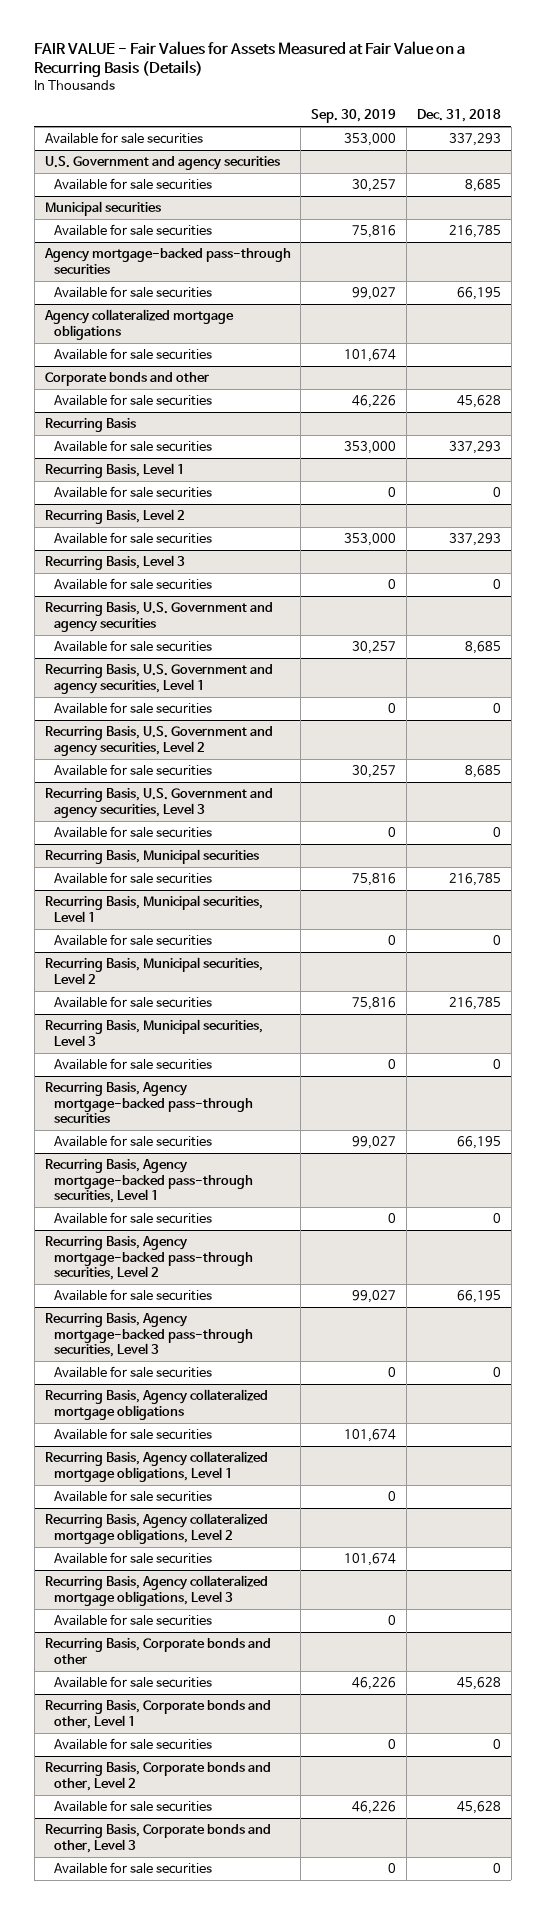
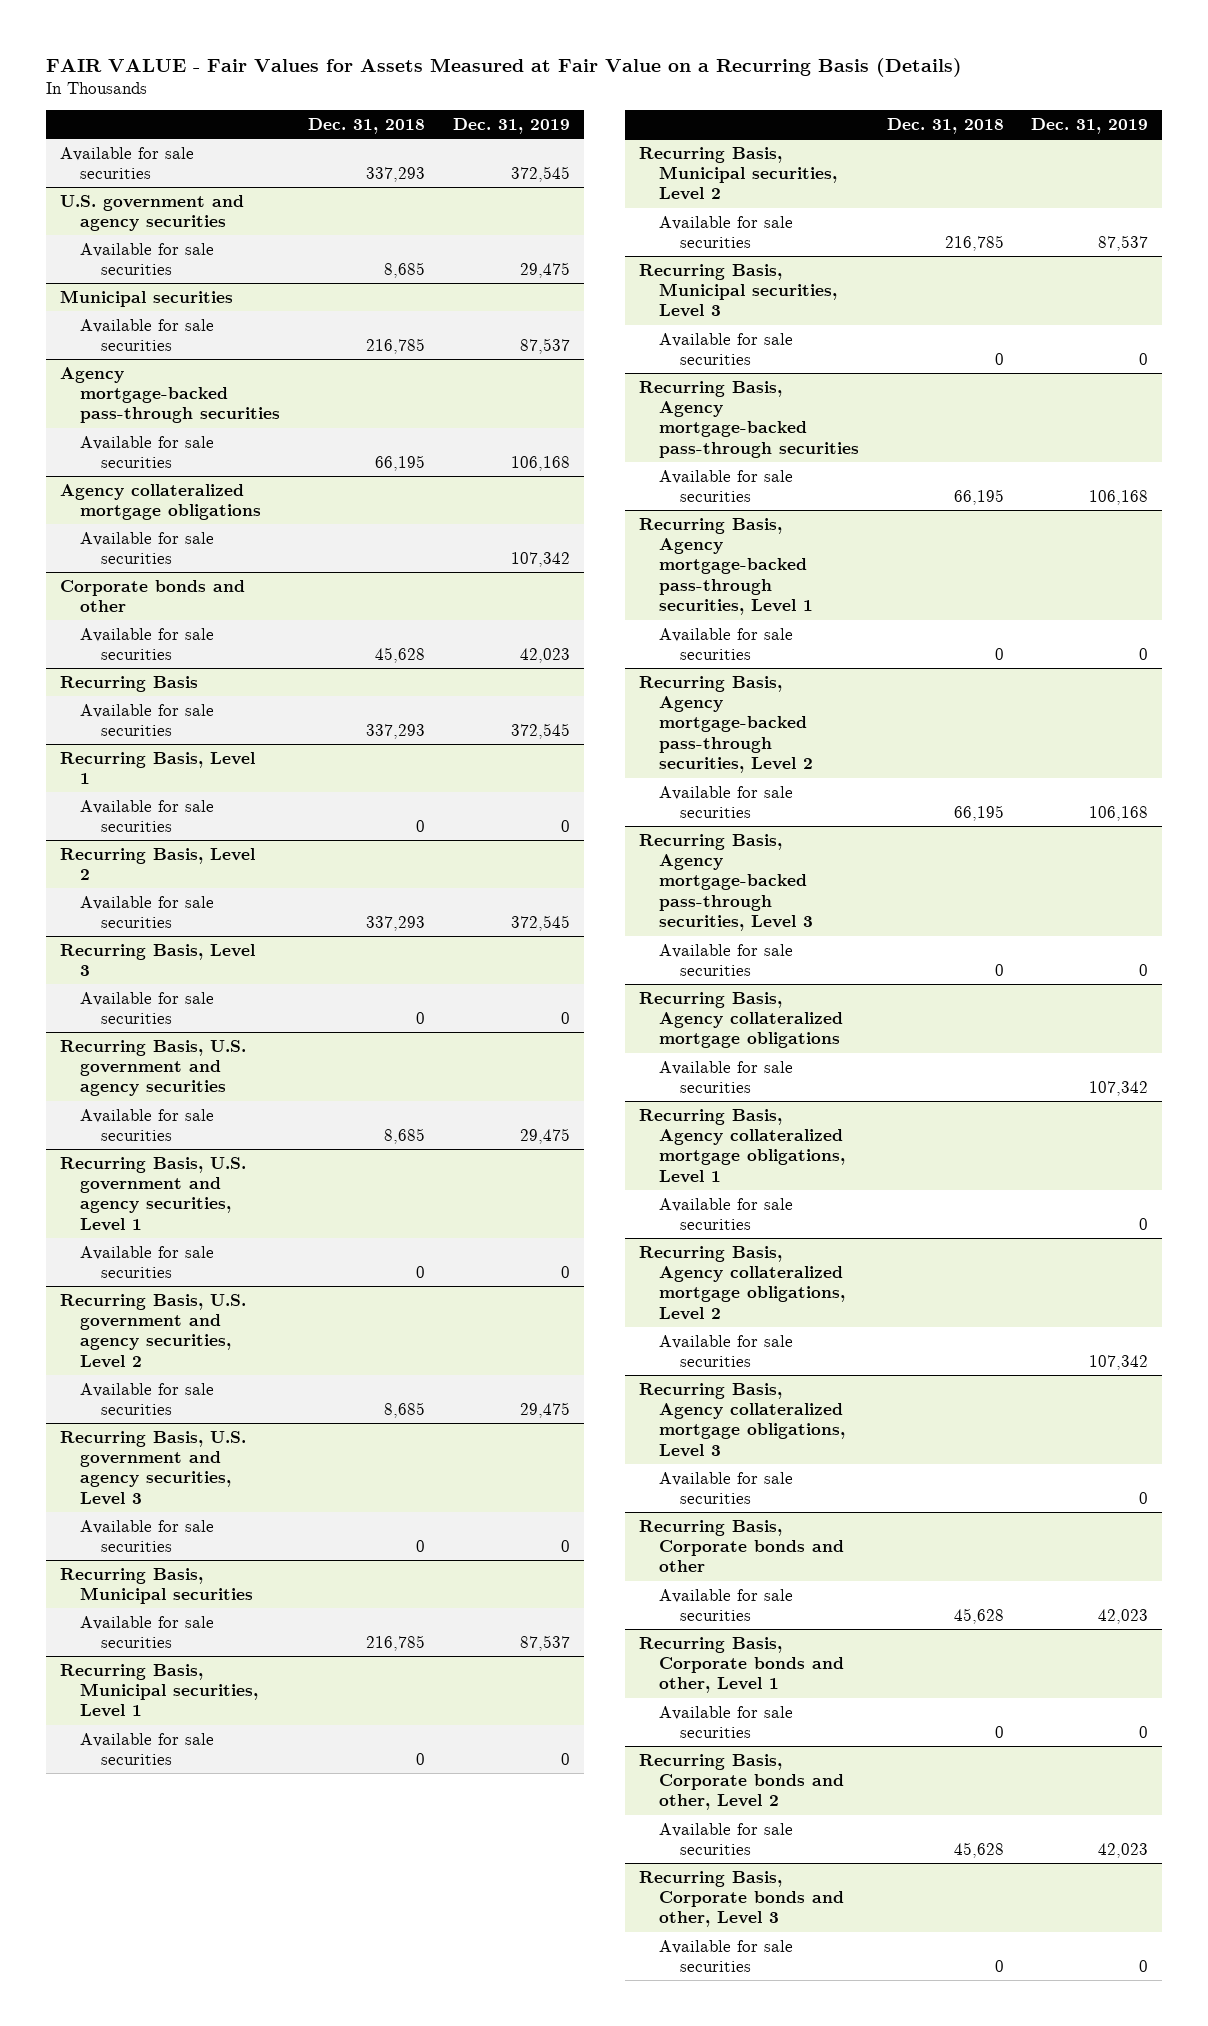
- | Sep. 30, 2019 | Dec. 31, 2018
+ | Dec. 31, 2018 | Dec. 31, 2019
- U.S. Government and agency securities
+ U.S. government and agency securities
- Recurring Basis, U.S. Government and agency securities
+ Recurring Basis, U.S. government and agency securities
- Recurring Basis, U.S. Government and agency securities, Level 1
+ Recurring Basis, U.S. government and agency securities, Level 1
- Recurring Basis, U.S. Government and agency securities, Level 2
+ Recurring Basis, U.S. government and agency securities, Level 2
- Recurring Basis, U.S. Government and agency securities, Level 3
+ Recurring Basis, U.S. government and agency securities, Level 3

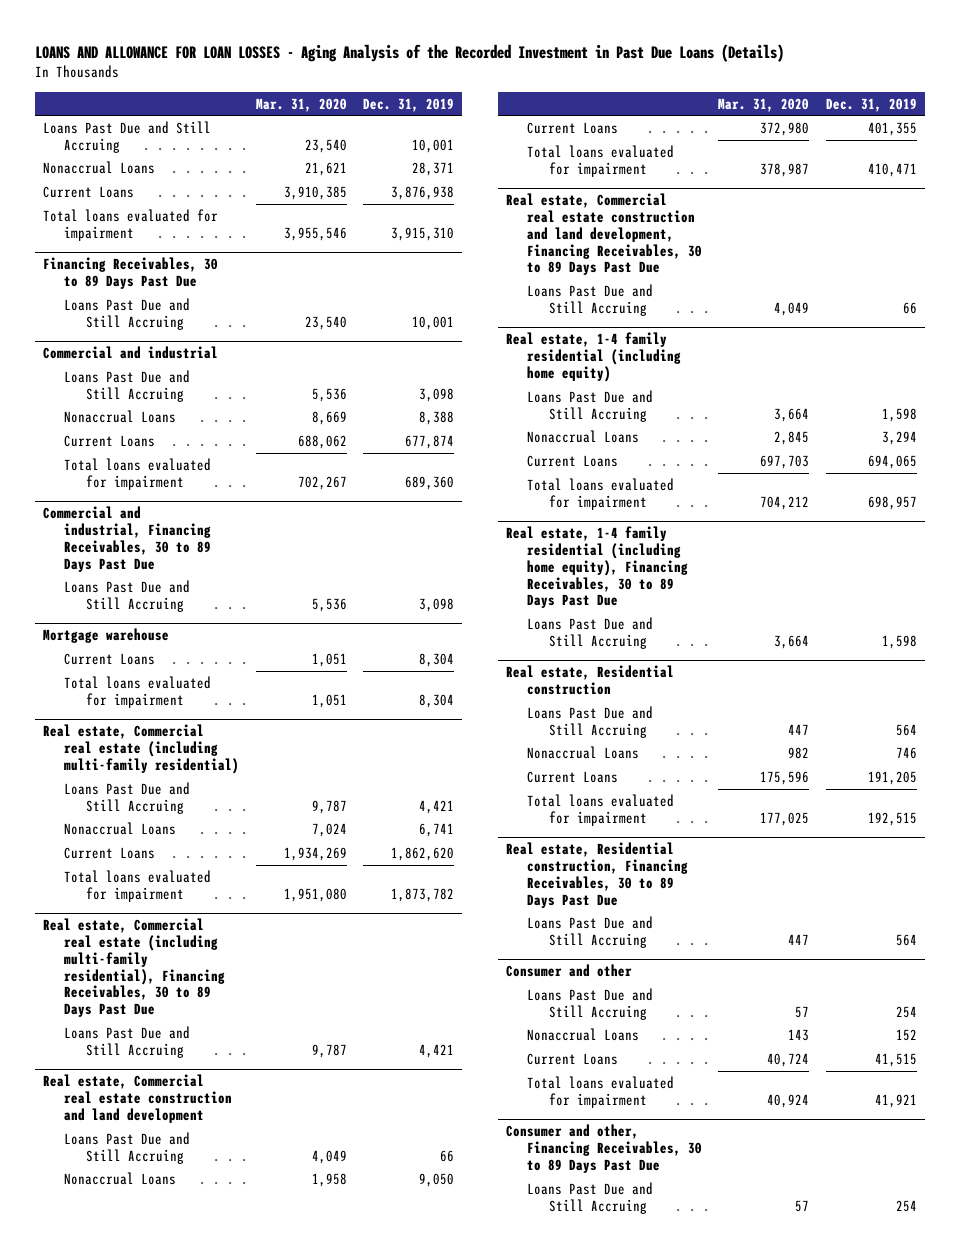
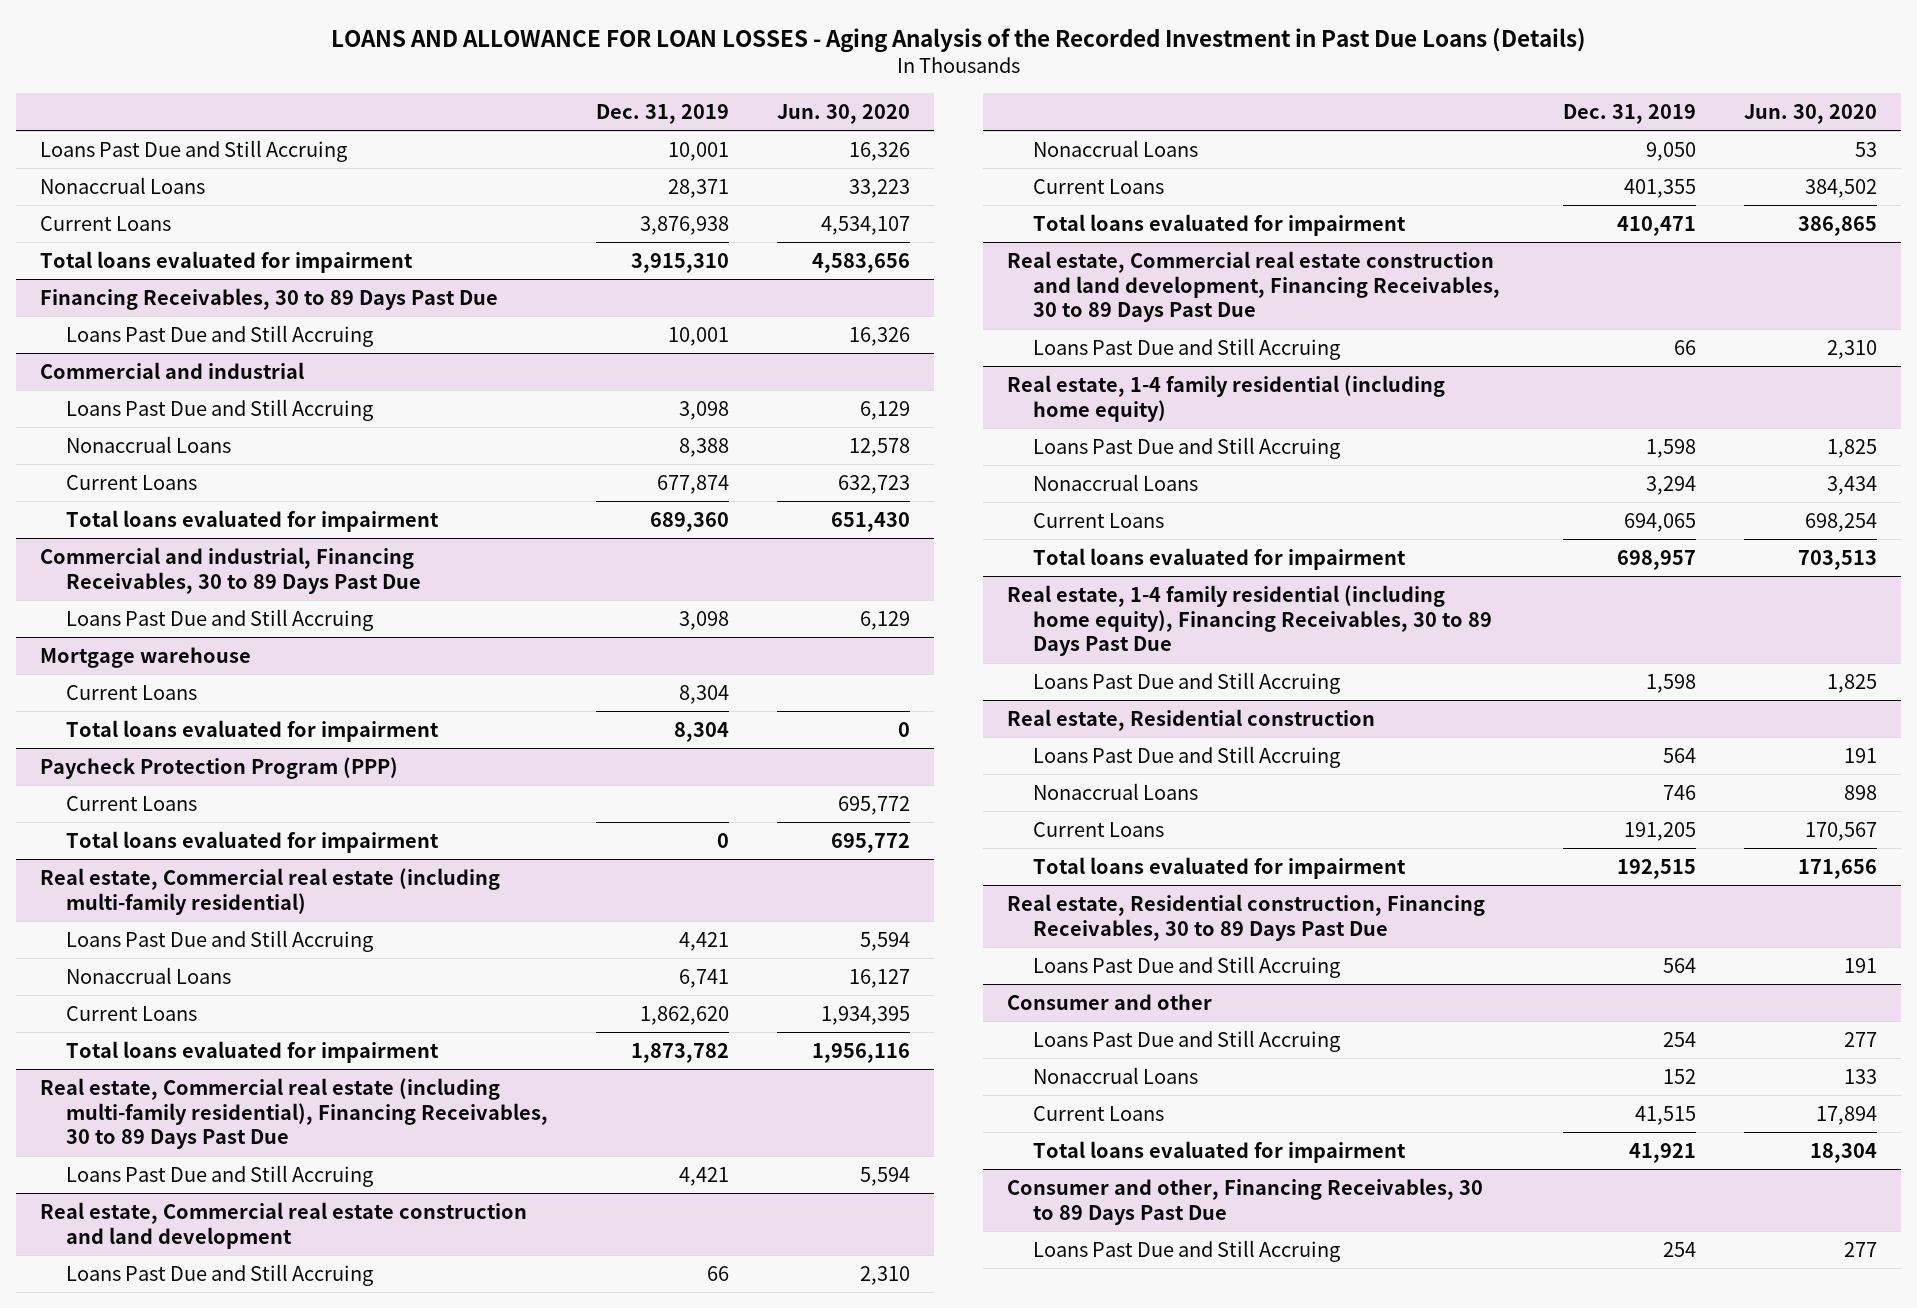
- | Mar. 31, 2020 | Dec. 31, 2019
+ | Dec. 31, 2019 | Jun. 30, 2020
+ Paycheck Protection Program (PPP)
+ Current Loans | | 695,772
+ Total loans evaluated for impairment | 0 | 695,772

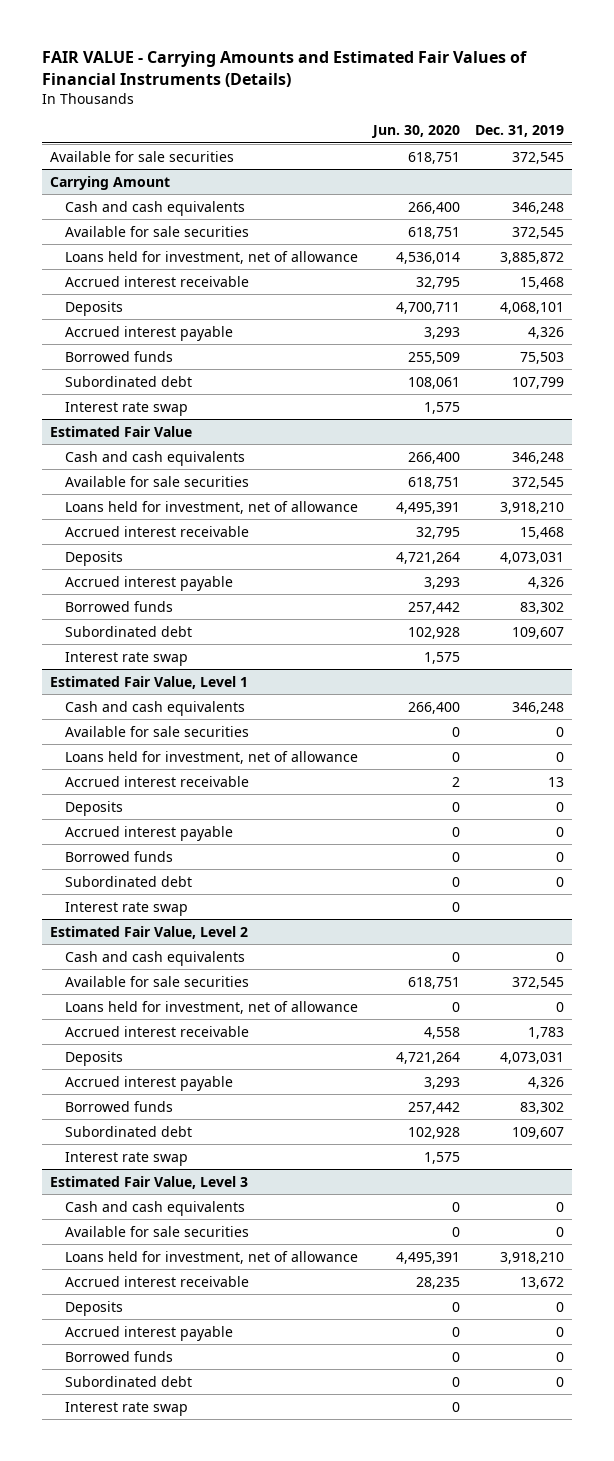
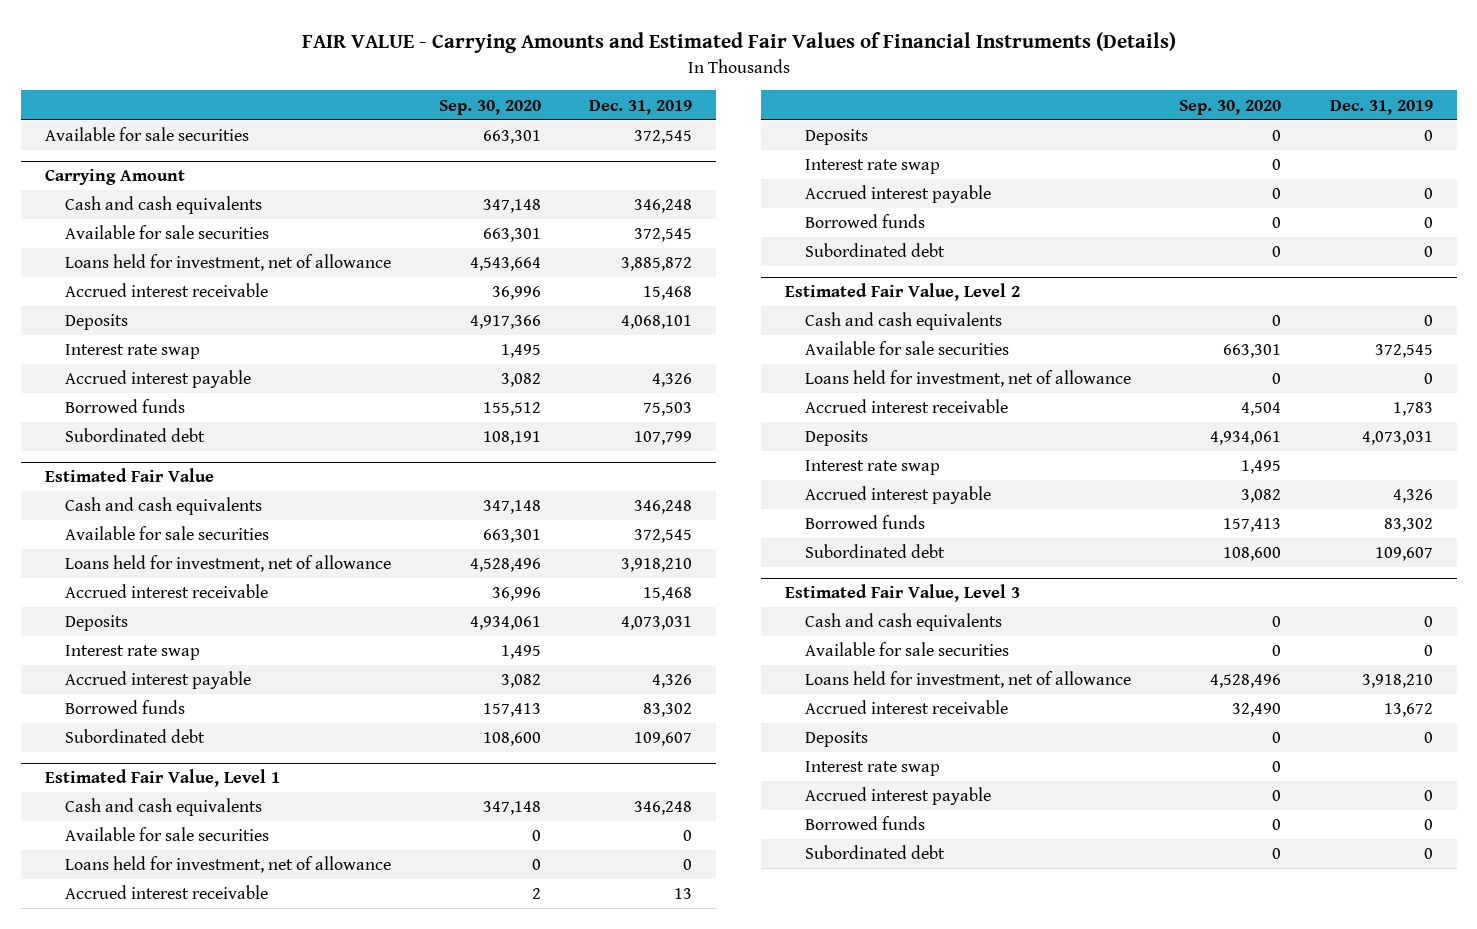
- | Jun. 30, 2020 | Dec. 31, 2019
+ | Sep. 30, 2020 | Dec. 31, 2019
@ Carrying Amount
moved up: Interest rate swap | 1,495 |
@ Estimated Fair Value
moved up: Interest rate swap | 1,495 |
@ Estimated Fair Value, Level 1
moved up: Interest rate swap | 0 |
@ Estimated Fair Value, Level 2
moved up: Interest rate swap | 1,495 |
@ Estimated Fair Value, Level 3
moved up: Interest rate swap | 0 |

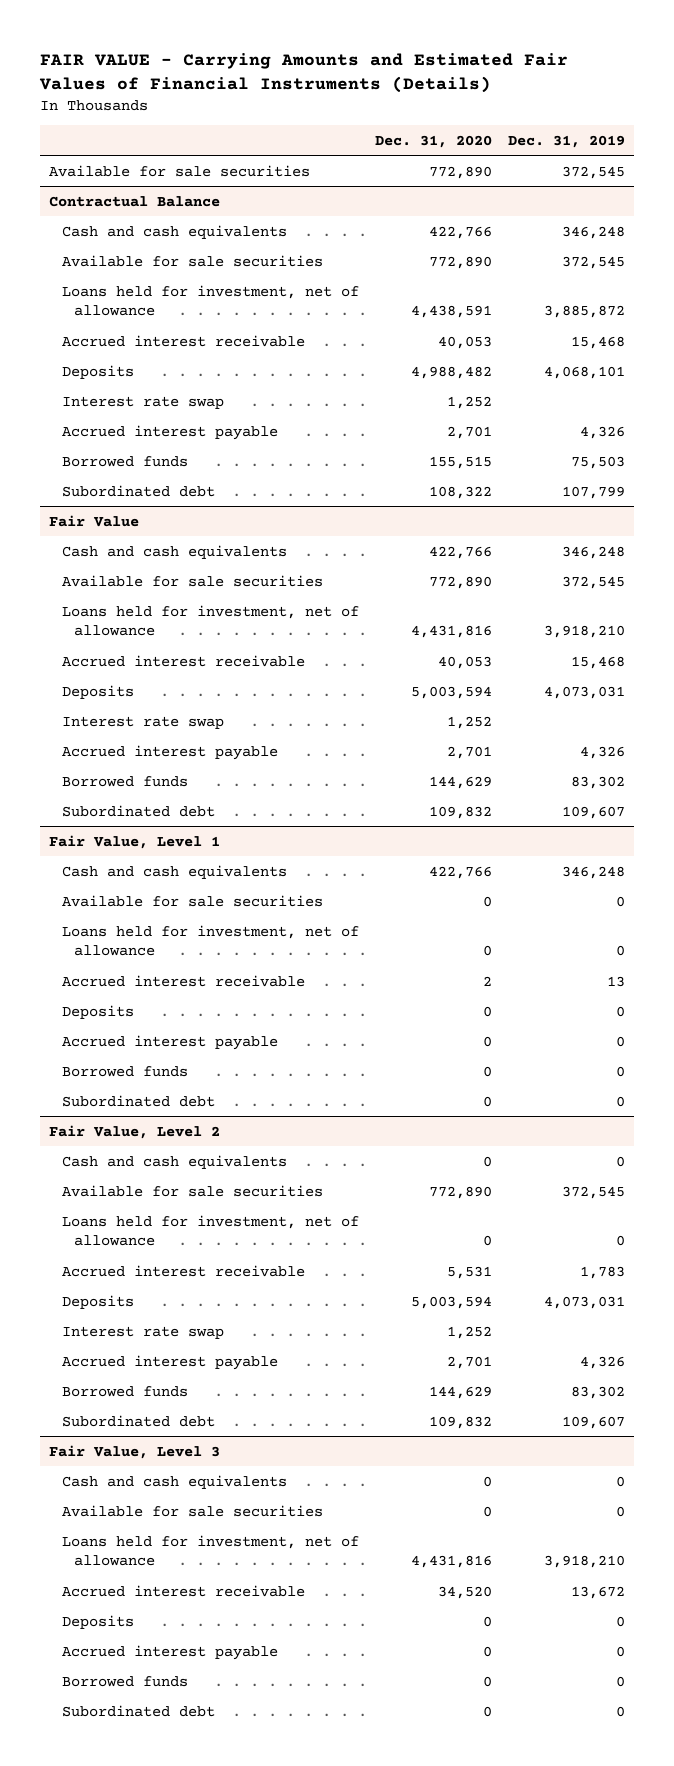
- | Sep. 30, 2020 | Dec. 31, 2019
+ | Dec. 31, 2020 | Dec. 31, 2019
- Carrying Amount
+ Contractual Balance
- Estimated Fair Value
+ Fair Value
- Estimated Fair Value, Level 1
+ Fair Value, Level 1
- Interest rate swap | 0 |
- Estimated Fair Value, Level 2
+ Fair Value, Level 2
- Estimated Fair Value, Level 3
+ Fair Value, Level 3
- Interest rate swap | 0 |

